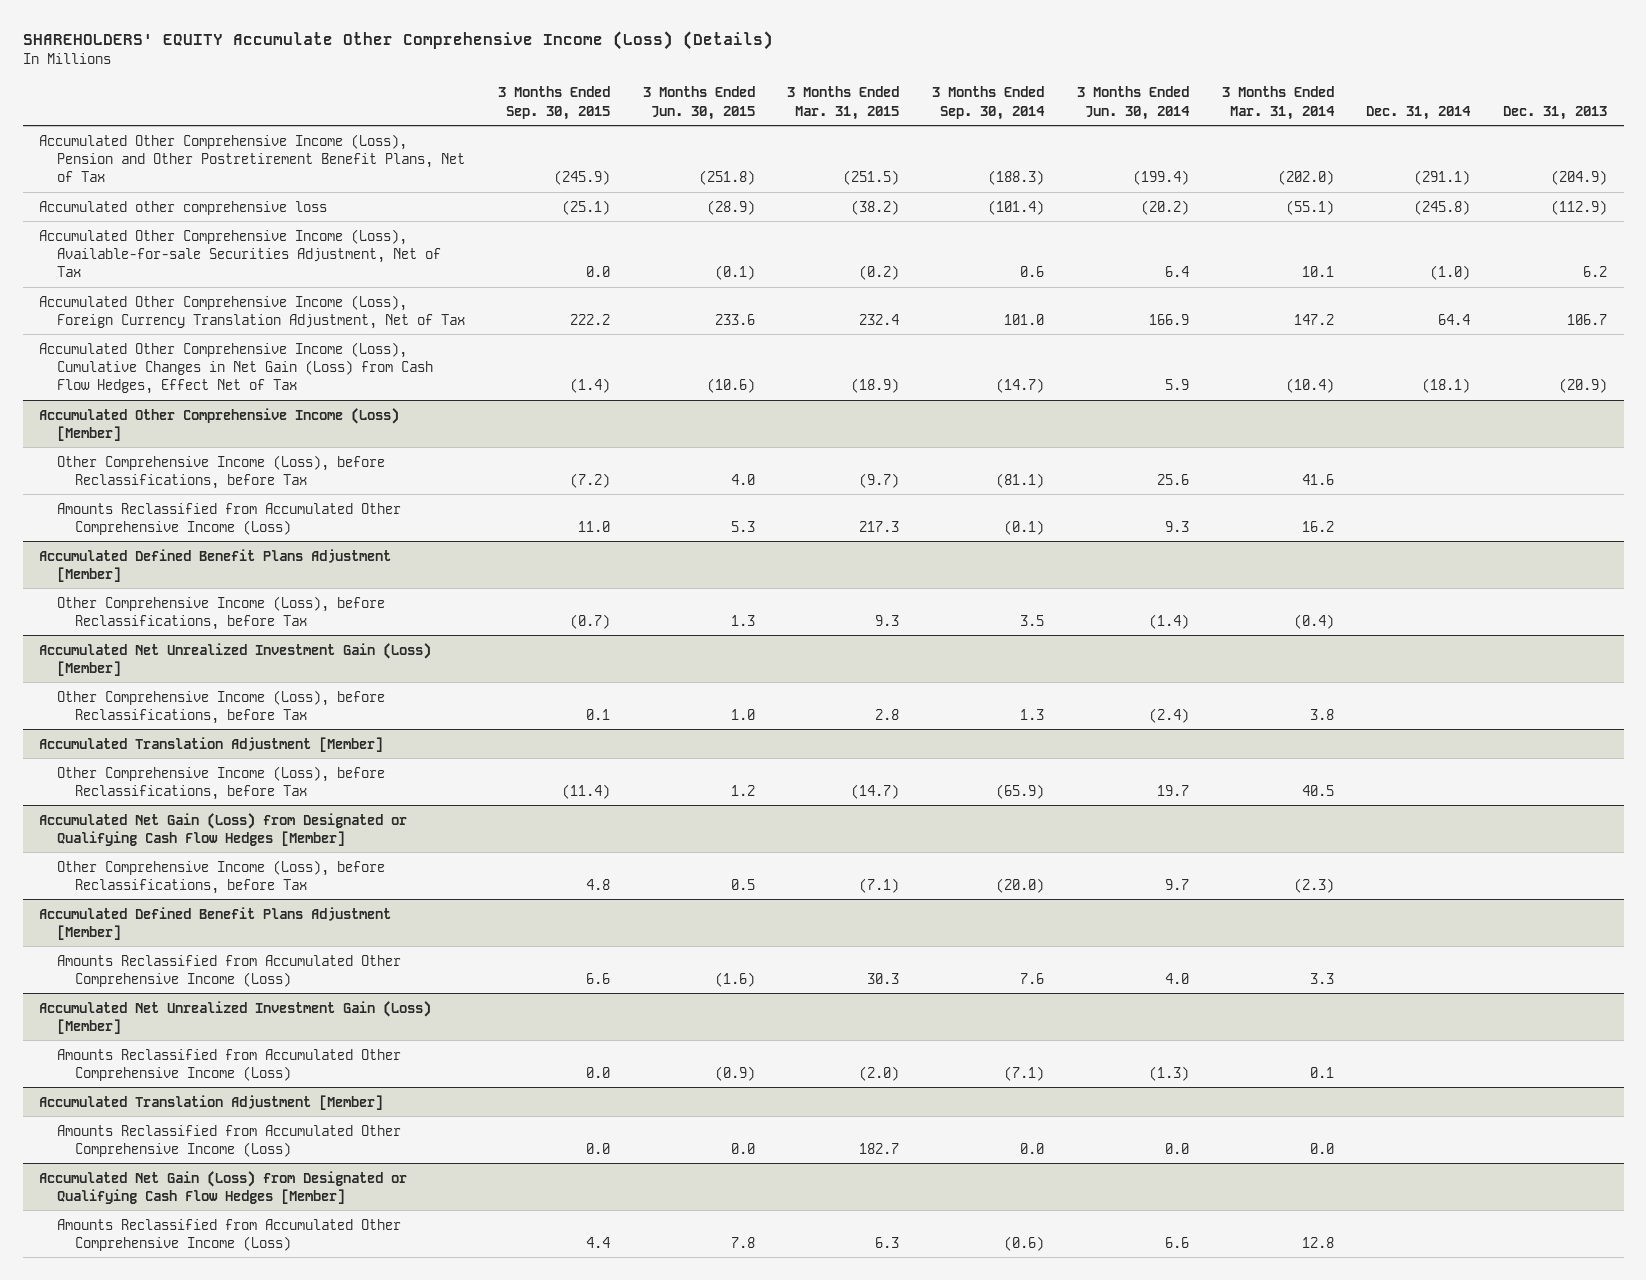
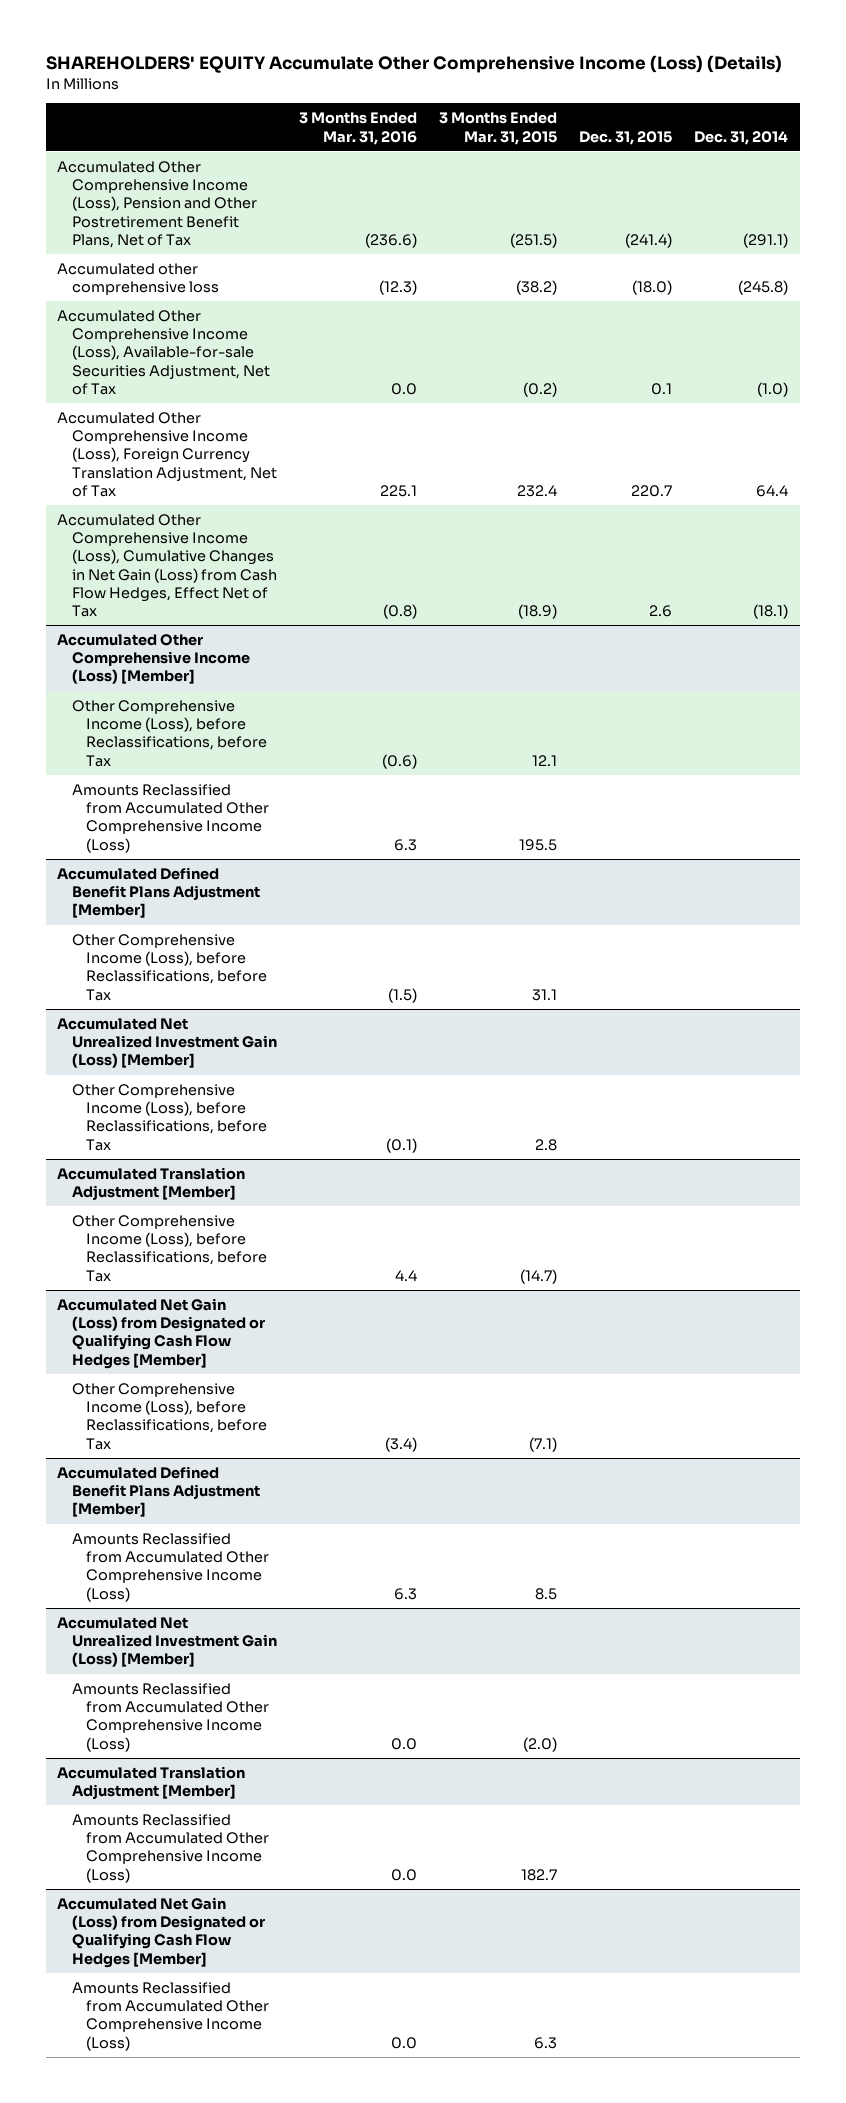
- | 3 Months Ended Sep. 30, 2015 | 3 Months Ended Jun. 30, 2015 | 3 Months Ended Mar. 31, 2015 | 3 Months Ended Sep. 30, 2014 | 3 Months Ended Jun. 30, 2014 | 3 Months Ended Mar. 31, 2014 | Dec. 31, 2014 | Dec. 31, 2013
+ | 3 Months Ended Mar. 31, 2016 | 3 Months Ended Mar. 31, 2015 | Dec. 31, 2015 | Dec. 31, 2014
@ Accumulated Other Comprehensive Income (Loss) [Member]
- Other Comprehensive Income (Loss), before Reclassifications, before Tax | (7.2) | 4.0 | (9.7) | (81.1) | 25.6 | 41.6 | |
- Amounts Reclassified from Accumulated Other Comprehensive Income (Loss) | 11.0 | 5.3 | 217.3 | (0.1) | 9.3 | 16.2 | |
+ Other Comprehensive Income (Loss), before Reclassifications, before Tax | (0.6) | 12.1 | |
+ Amounts Reclassified from Accumulated Other Comprehensive Income (Loss) | 6.3 | 195.5 | |
@ Accumulated Defined Benefit Plans Adjustment [Member]
- Other Comprehensive Income (Loss), before Reclassifications, before Tax | (0.7) | 1.3 | 9.3 | 3.5 | (1.4) | (0.4) | |
+ Other Comprehensive Income (Loss), before Reclassifications, before Tax | (1.5) | 31.1 | |
- Amounts Reclassified from Accumulated Other Comprehensive Income (Loss) | 6.6 | (1.6) | 30.3 | 7.6 | 4.0 | 3.3 | |
+ Amounts Reclassified from Accumulated Other Comprehensive Income (Loss) | 6.3 | 8.5 | |

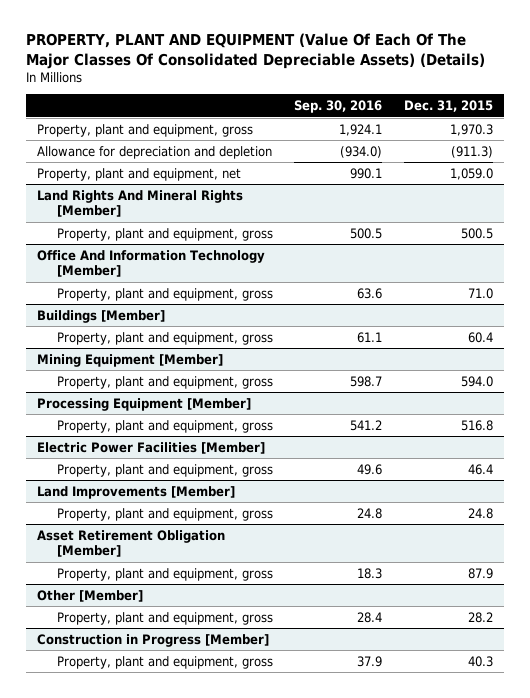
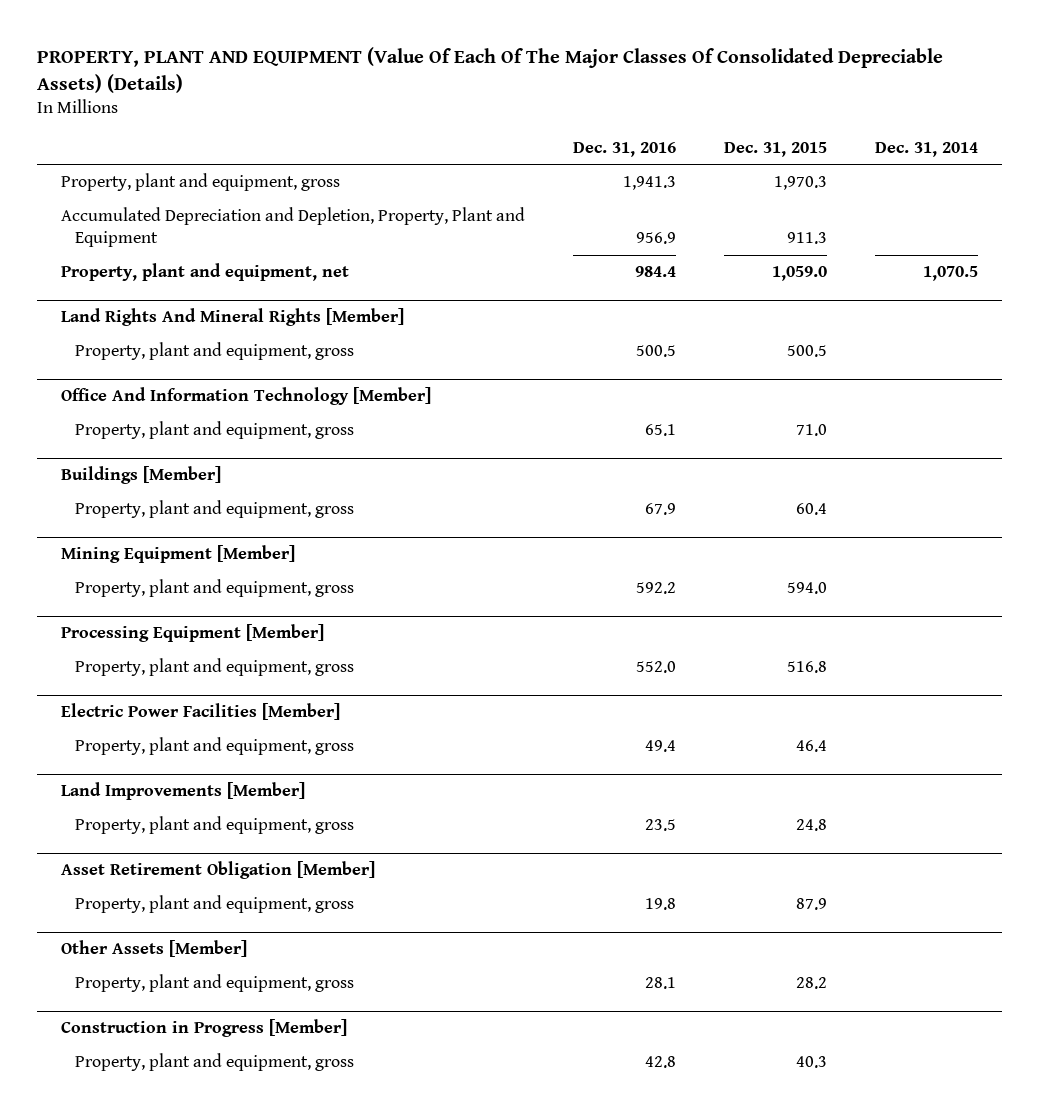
- | Sep. 30, 2016 | Dec. 31, 2015
+ | Dec. 31, 2016 | Dec. 31, 2015 | Dec. 31, 2014
- Allowance for depreciation and depletion | (934.0) | (911.3)
+ Accumulated Depreciation and Depletion, Property, Plant and Equipment | 956.9 | 911.3 |
- Other [Member]
+ Other Assets [Member]

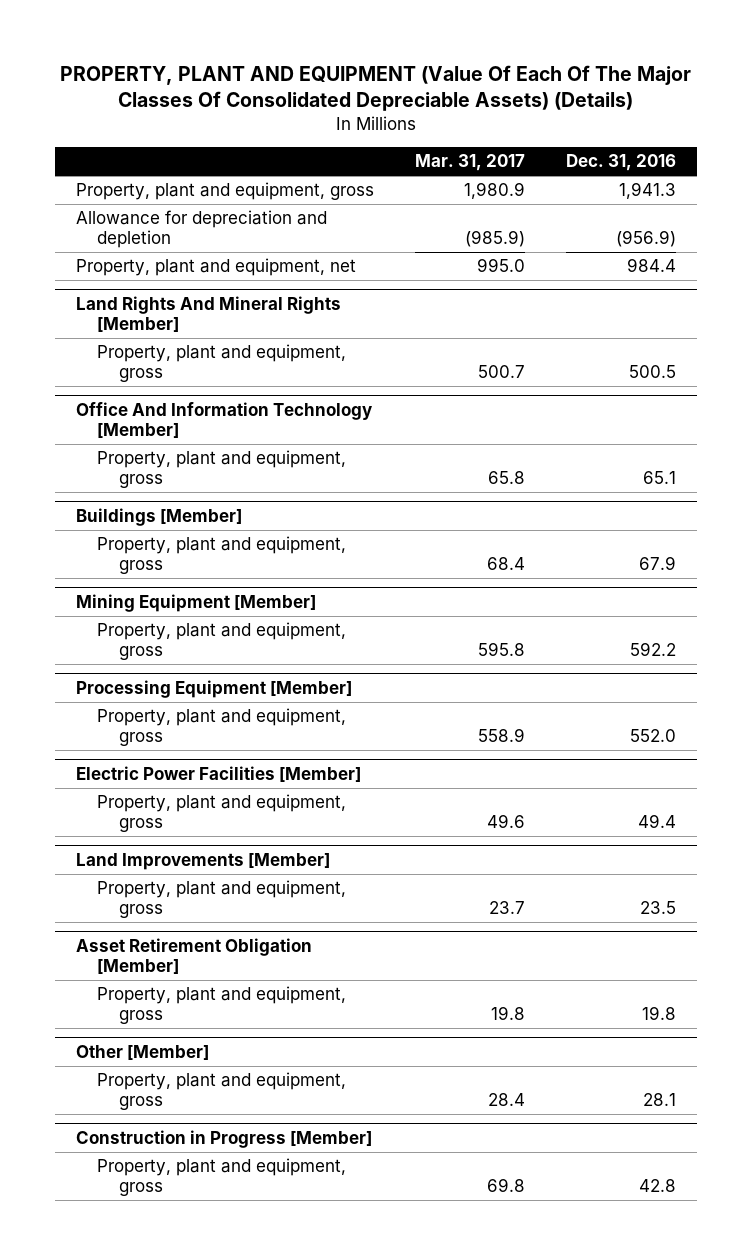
- | Dec. 31, 2016 | Dec. 31, 2015 | Dec. 31, 2014
+ | Mar. 31, 2017 | Dec. 31, 2016
- Accumulated Depreciation and Depletion, Property, Plant and Equipment | 956.9 | 911.3 |
+ Allowance for depreciation and depletion | (985.9) | (956.9)
- Other Assets [Member]
+ Other [Member]

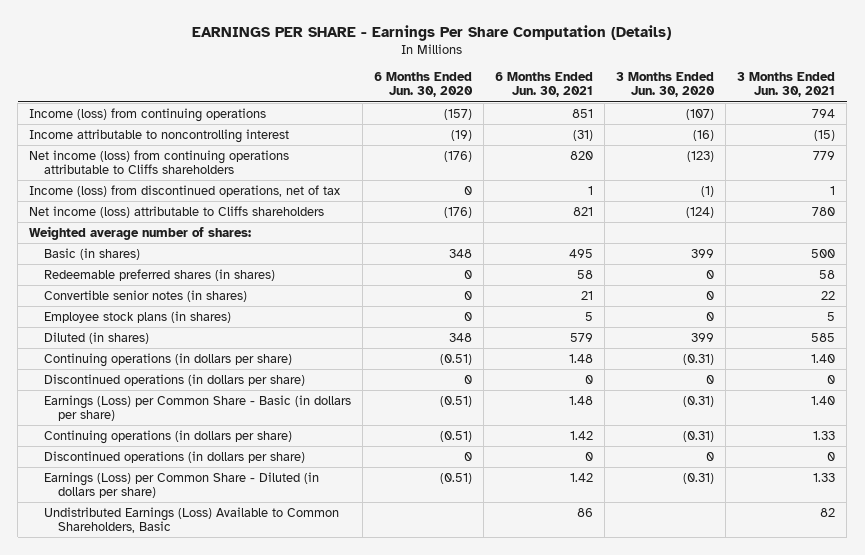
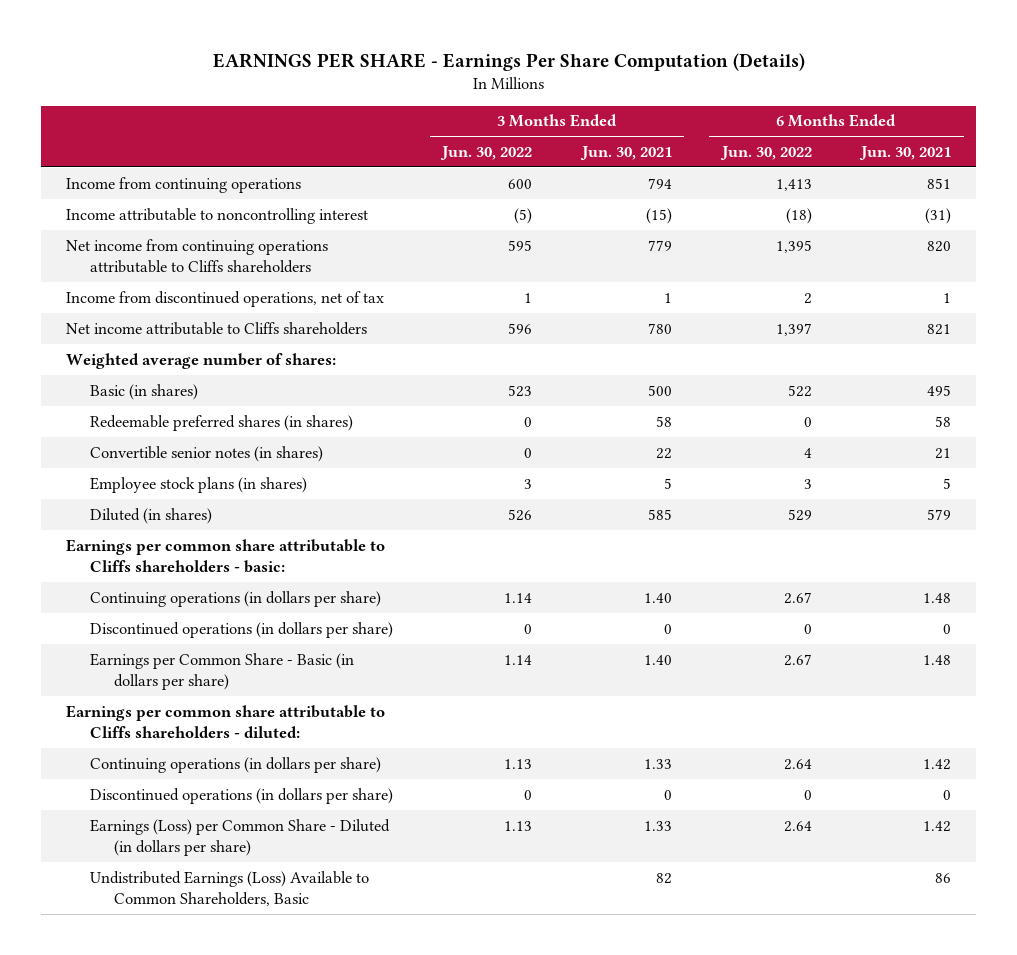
- | 6 Months Ended Jun. 30, 2020 | 6 Months Ended Jun. 30, 2021 | 3 Months Ended Jun. 30, 2020 | 3 Months Ended Jun. 30, 2021
+ | 3 Months Ended Jun. 30, 2022 | 3 Months Ended Jun. 30, 2021 | 6 Months Ended Jun. 30, 2022 | 6 Months Ended Jun. 30, 2021
- Income (loss) from continuing operations | (157) | 851 | (107) | 794
+ Income from continuing operations | 600 | 794 | 1,413 | 851
- Net income (loss) from continuing operations attributable to Cliffs shareholders | (176) | 820 | (123) | 779
- Income (loss) from discontinued operations, net of tax | 0 | 1 | (1) | 1
- Net income (loss) attributable to Cliffs shareholders | (176) | 821 | (124) | 780
+ Net income from continuing operations attributable to Cliffs shareholders | 595 | 779 | 1,395 | 820
+ Income from discontinued operations, net of tax | 1 | 1 | 2 | 1
+ Net income attributable to Cliffs shareholders | 596 | 780 | 1,397 | 821
+ Earnings per common share attributable to Cliffs shareholders - basic:
- Earnings (Loss) per Common Share - Basic (in dollars per share) | (0.51) | 1.48 | (0.31) | 1.40
+ Earnings per Common Share - Basic (in dollars per share) | 1.14 | 1.40 | 2.67 | 1.48
+ Earnings per common share attributable to Cliffs shareholders - diluted:

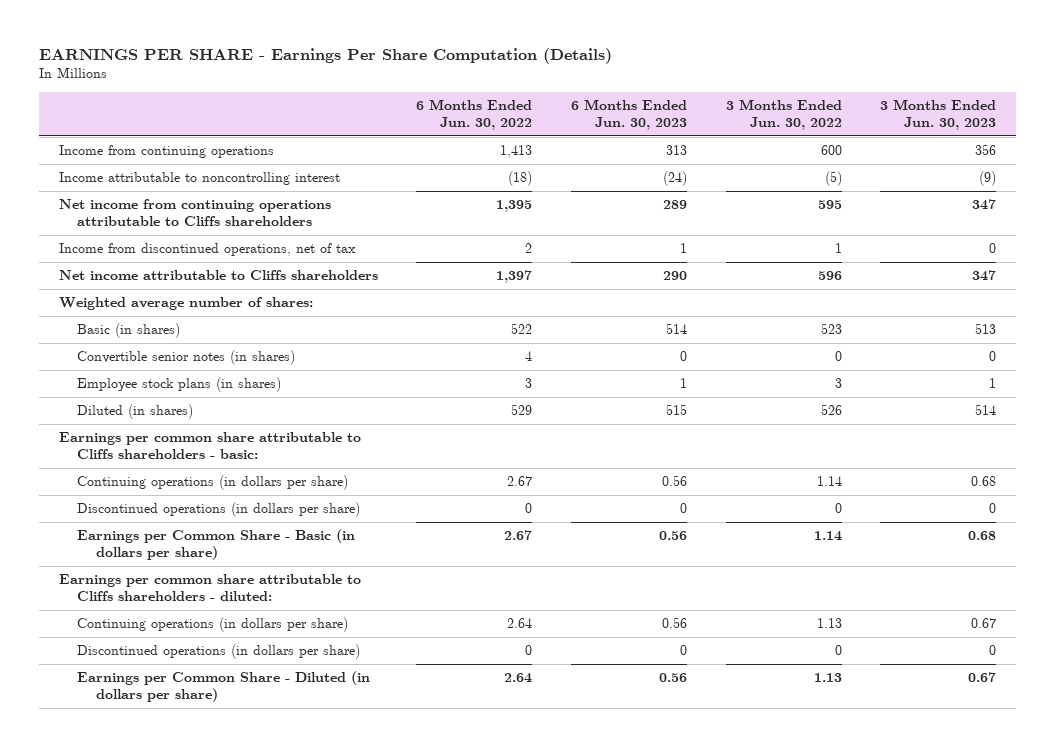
- | 3 Months Ended Jun. 30, 2022 | 3 Months Ended Jun. 30, 2021 | 6 Months Ended Jun. 30, 2022 | 6 Months Ended Jun. 30, 2021
+ | 6 Months Ended Jun. 30, 2022 | 6 Months Ended Jun. 30, 2023 | 3 Months Ended Jun. 30, 2022 | 3 Months Ended Jun. 30, 2023
- Redeemable preferred shares (in shares) | 0 | 58 | 0 | 58
- Earnings (Loss) per Common Share - Diluted (in dollars per share) | 1.13 | 1.33 | 2.64 | 1.42
- Undistributed Earnings (Loss) Available to Common Shareholders, Basic | | 82 | | 86
+ Earnings per Common Share - Diluted (in dollars per share) | 2.64 | 0.56 | 1.13 | 0.67

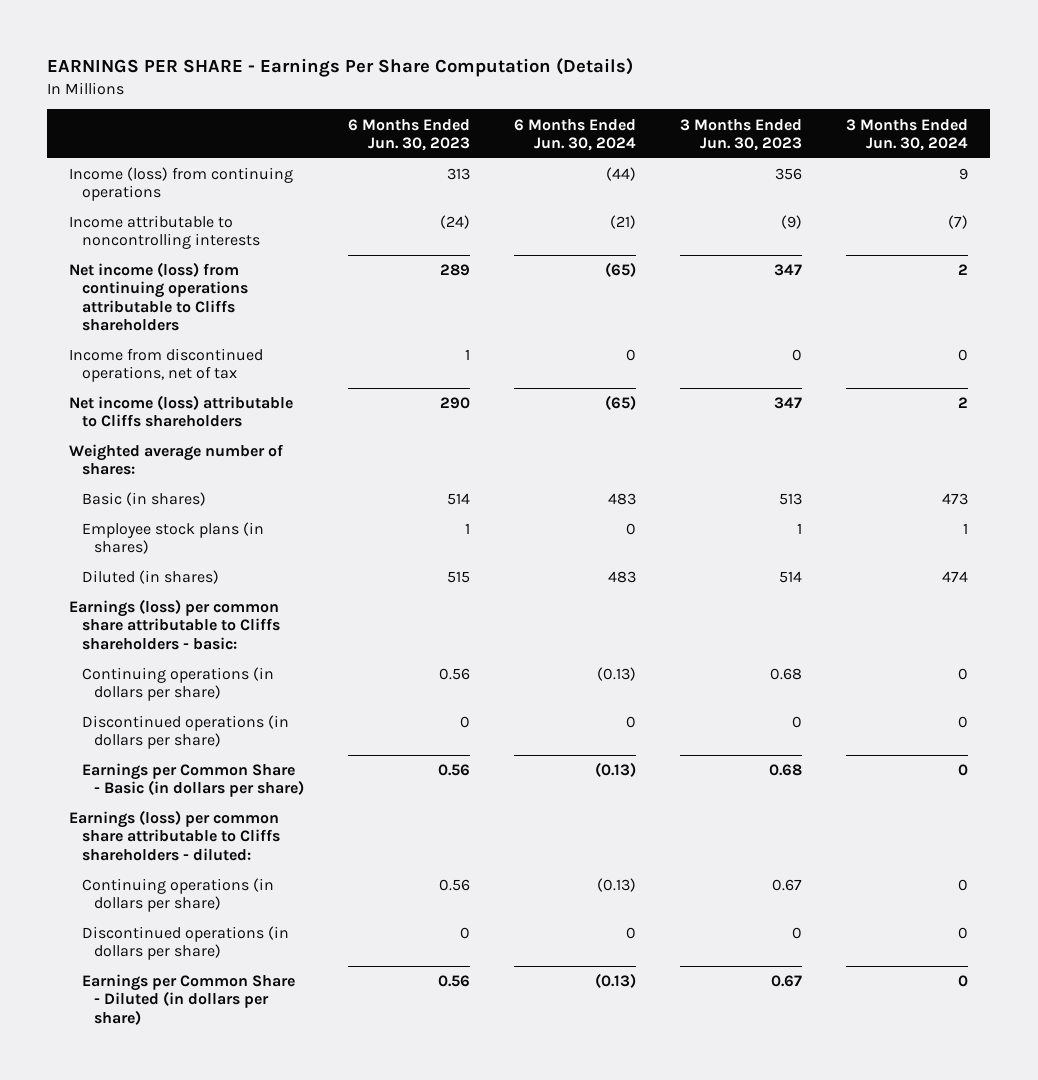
- | 6 Months Ended Jun. 30, 2022 | 6 Months Ended Jun. 30, 2023 | 3 Months Ended Jun. 30, 2022 | 3 Months Ended Jun. 30, 2023
+ | 6 Months Ended Jun. 30, 2023 | 6 Months Ended Jun. 30, 2024 | 3 Months Ended Jun. 30, 2023 | 3 Months Ended Jun. 30, 2024
- Income from continuing operations | 1,413 | 313 | 600 | 356
- Income attributable to noncontrolling interest | (18) | (24) | (5) | (9)
- Net income from continuing operations attributable to Cliffs shareholders | 1,395 | 289 | 595 | 347
+ Income (loss) from continuing operations | 313 | (44) | 356 | 9
+ Income attributable to noncontrolling interests | (24) | (21) | (9) | (7)
+ Net income (loss) from continuing operations attributable to Cliffs shareholders | 289 | (65) | 347 | 2
- Net income attributable to Cliffs shareholders | 1,397 | 290 | 596 | 347
+ Net income (loss) attributable to Cliffs shareholders | 290 | (65) | 347 | 2
- Convertible senior notes (in shares) | 4 | 0 | 0 | 0
- Earnings per common share attributable to Cliffs shareholders - basic:
+ Earnings (loss) per common share attributable to Cliffs shareholders - basic:
- Earnings per common share attributable to Cliffs shareholders - diluted:
+ Earnings (loss) per common share attributable to Cliffs shareholders - diluted:

